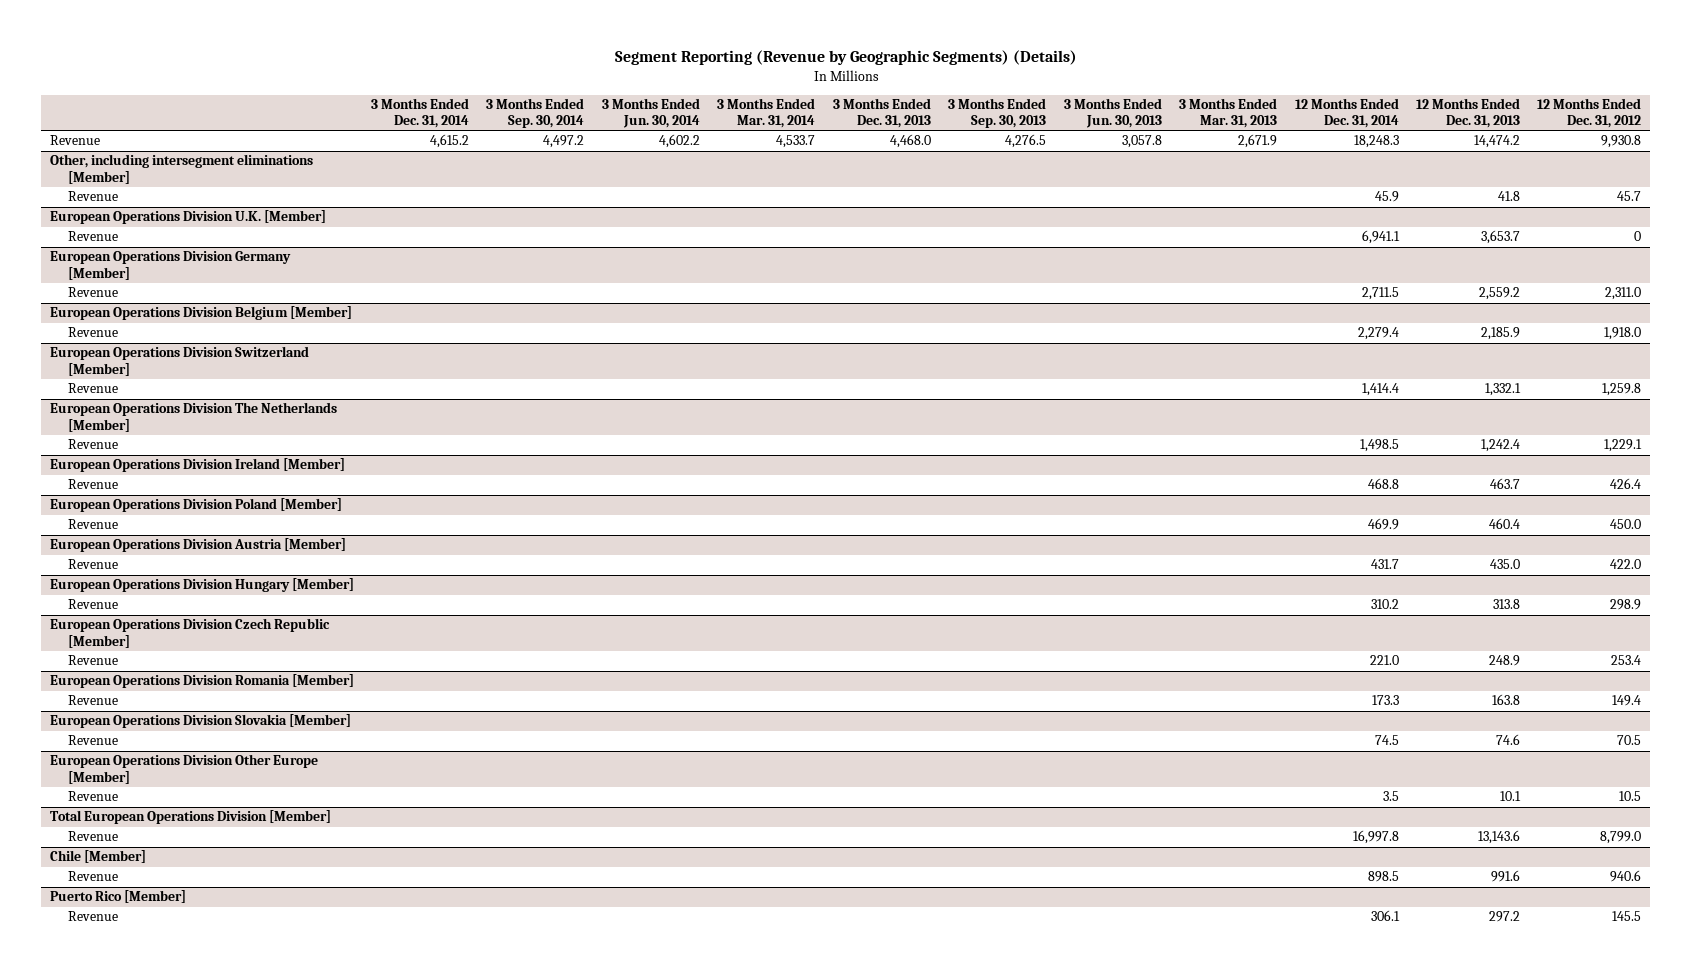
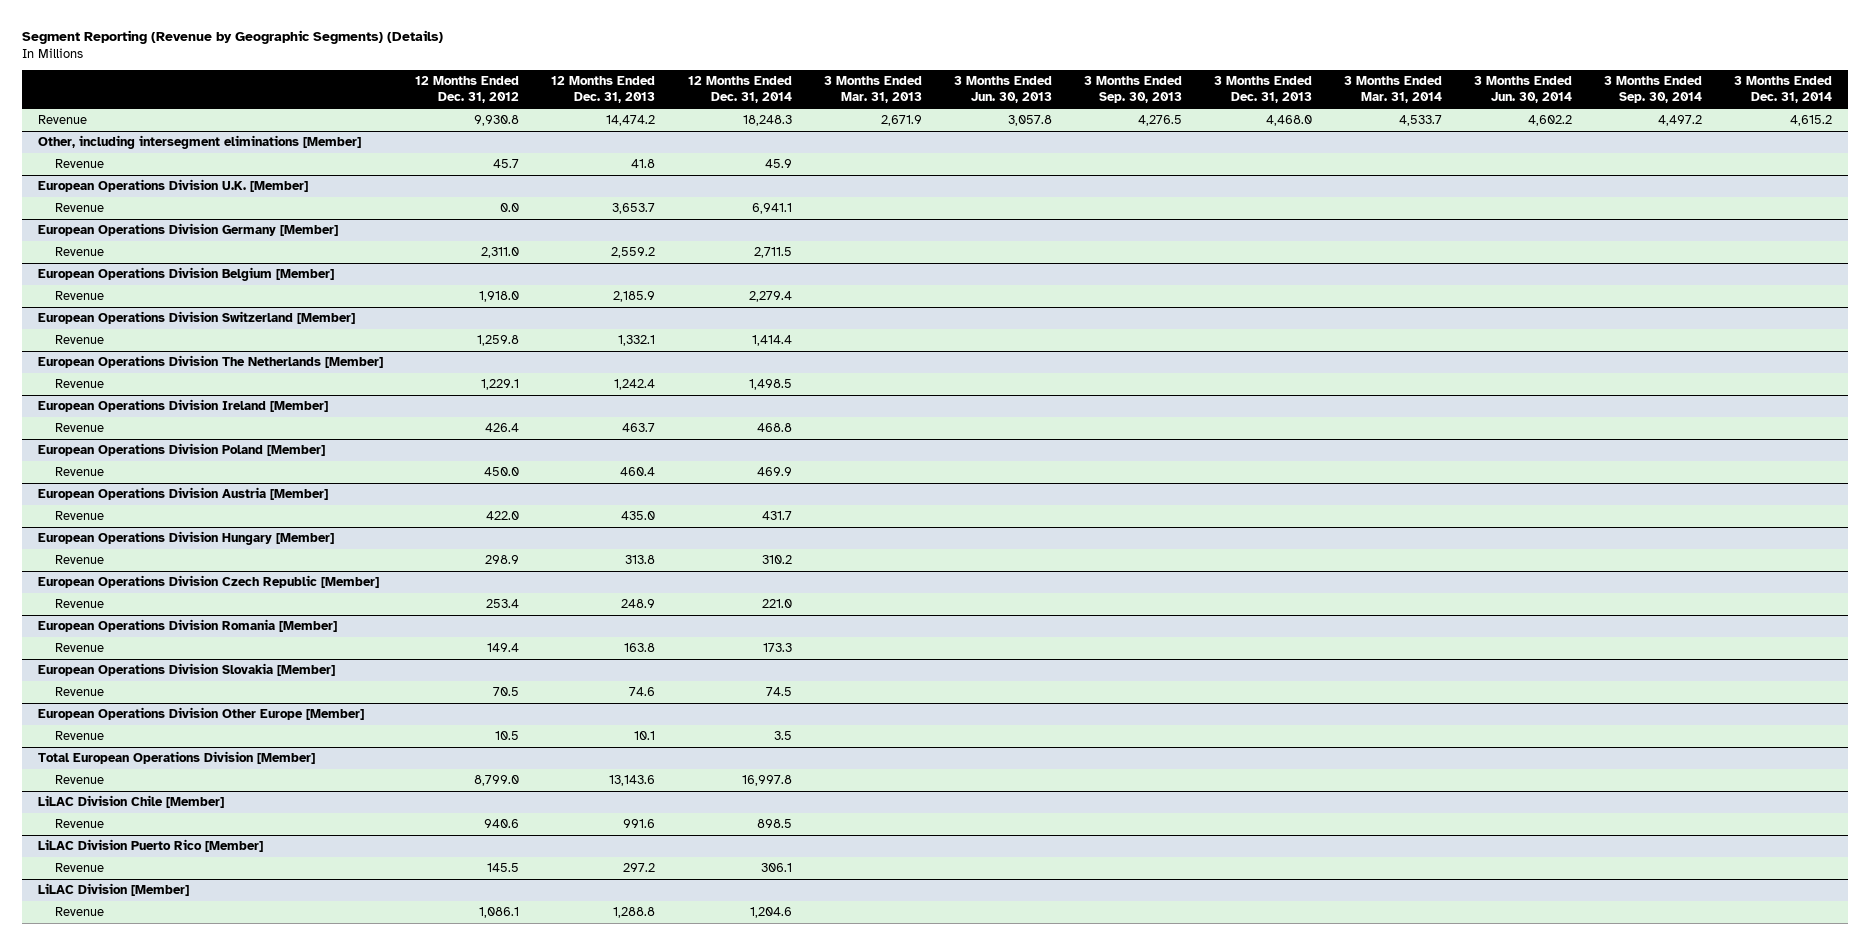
- | 3 Months Ended Dec. 31, 2014 | 3 Months Ended Sep. 30, 2014 | 3 Months Ended Jun. 30, 2014 | 3 Months Ended Mar. 31, 2014 | 3 Months Ended Dec. 31, 2013 | 3 Months Ended Sep. 30, 2013 | 3 Months Ended Jun. 30, 2013 | 3 Months Ended Mar. 31, 2013 | 12 Months Ended Dec. 31, 2014 | 12 Months Ended Dec. 31, 2013 | 12 Months Ended Dec. 31, 2012
+ | 12 Months Ended Dec. 31, 2012 | 12 Months Ended Dec. 31, 2013 | 12 Months Ended Dec. 31, 2014 | 3 Months Ended Mar. 31, 2013 | 3 Months Ended Jun. 30, 2013 | 3 Months Ended Sep. 30, 2013 | 3 Months Ended Dec. 31, 2013 | 3 Months Ended Mar. 31, 2014 | 3 Months Ended Jun. 30, 2014 | 3 Months Ended Sep. 30, 2014 | 3 Months Ended Dec. 31, 2014
@ European Operations Division U.K. [Member]
- Revenue | | | | | | | | | 6,941.1 | 3,653.7 | 0
+ Revenue | 0.0 | 3,653.7 | 6,941.1 | | | | | | | |
- Chile [Member]
+ LiLAC Division Chile [Member]
- Puerto Rico [Member]
+ LiLAC Division Puerto Rico [Member]
+ LiLAC Division [Member]
+ Revenue | 1,086.1 | 1,288.8 | 1,204.6 | | | | | | | |

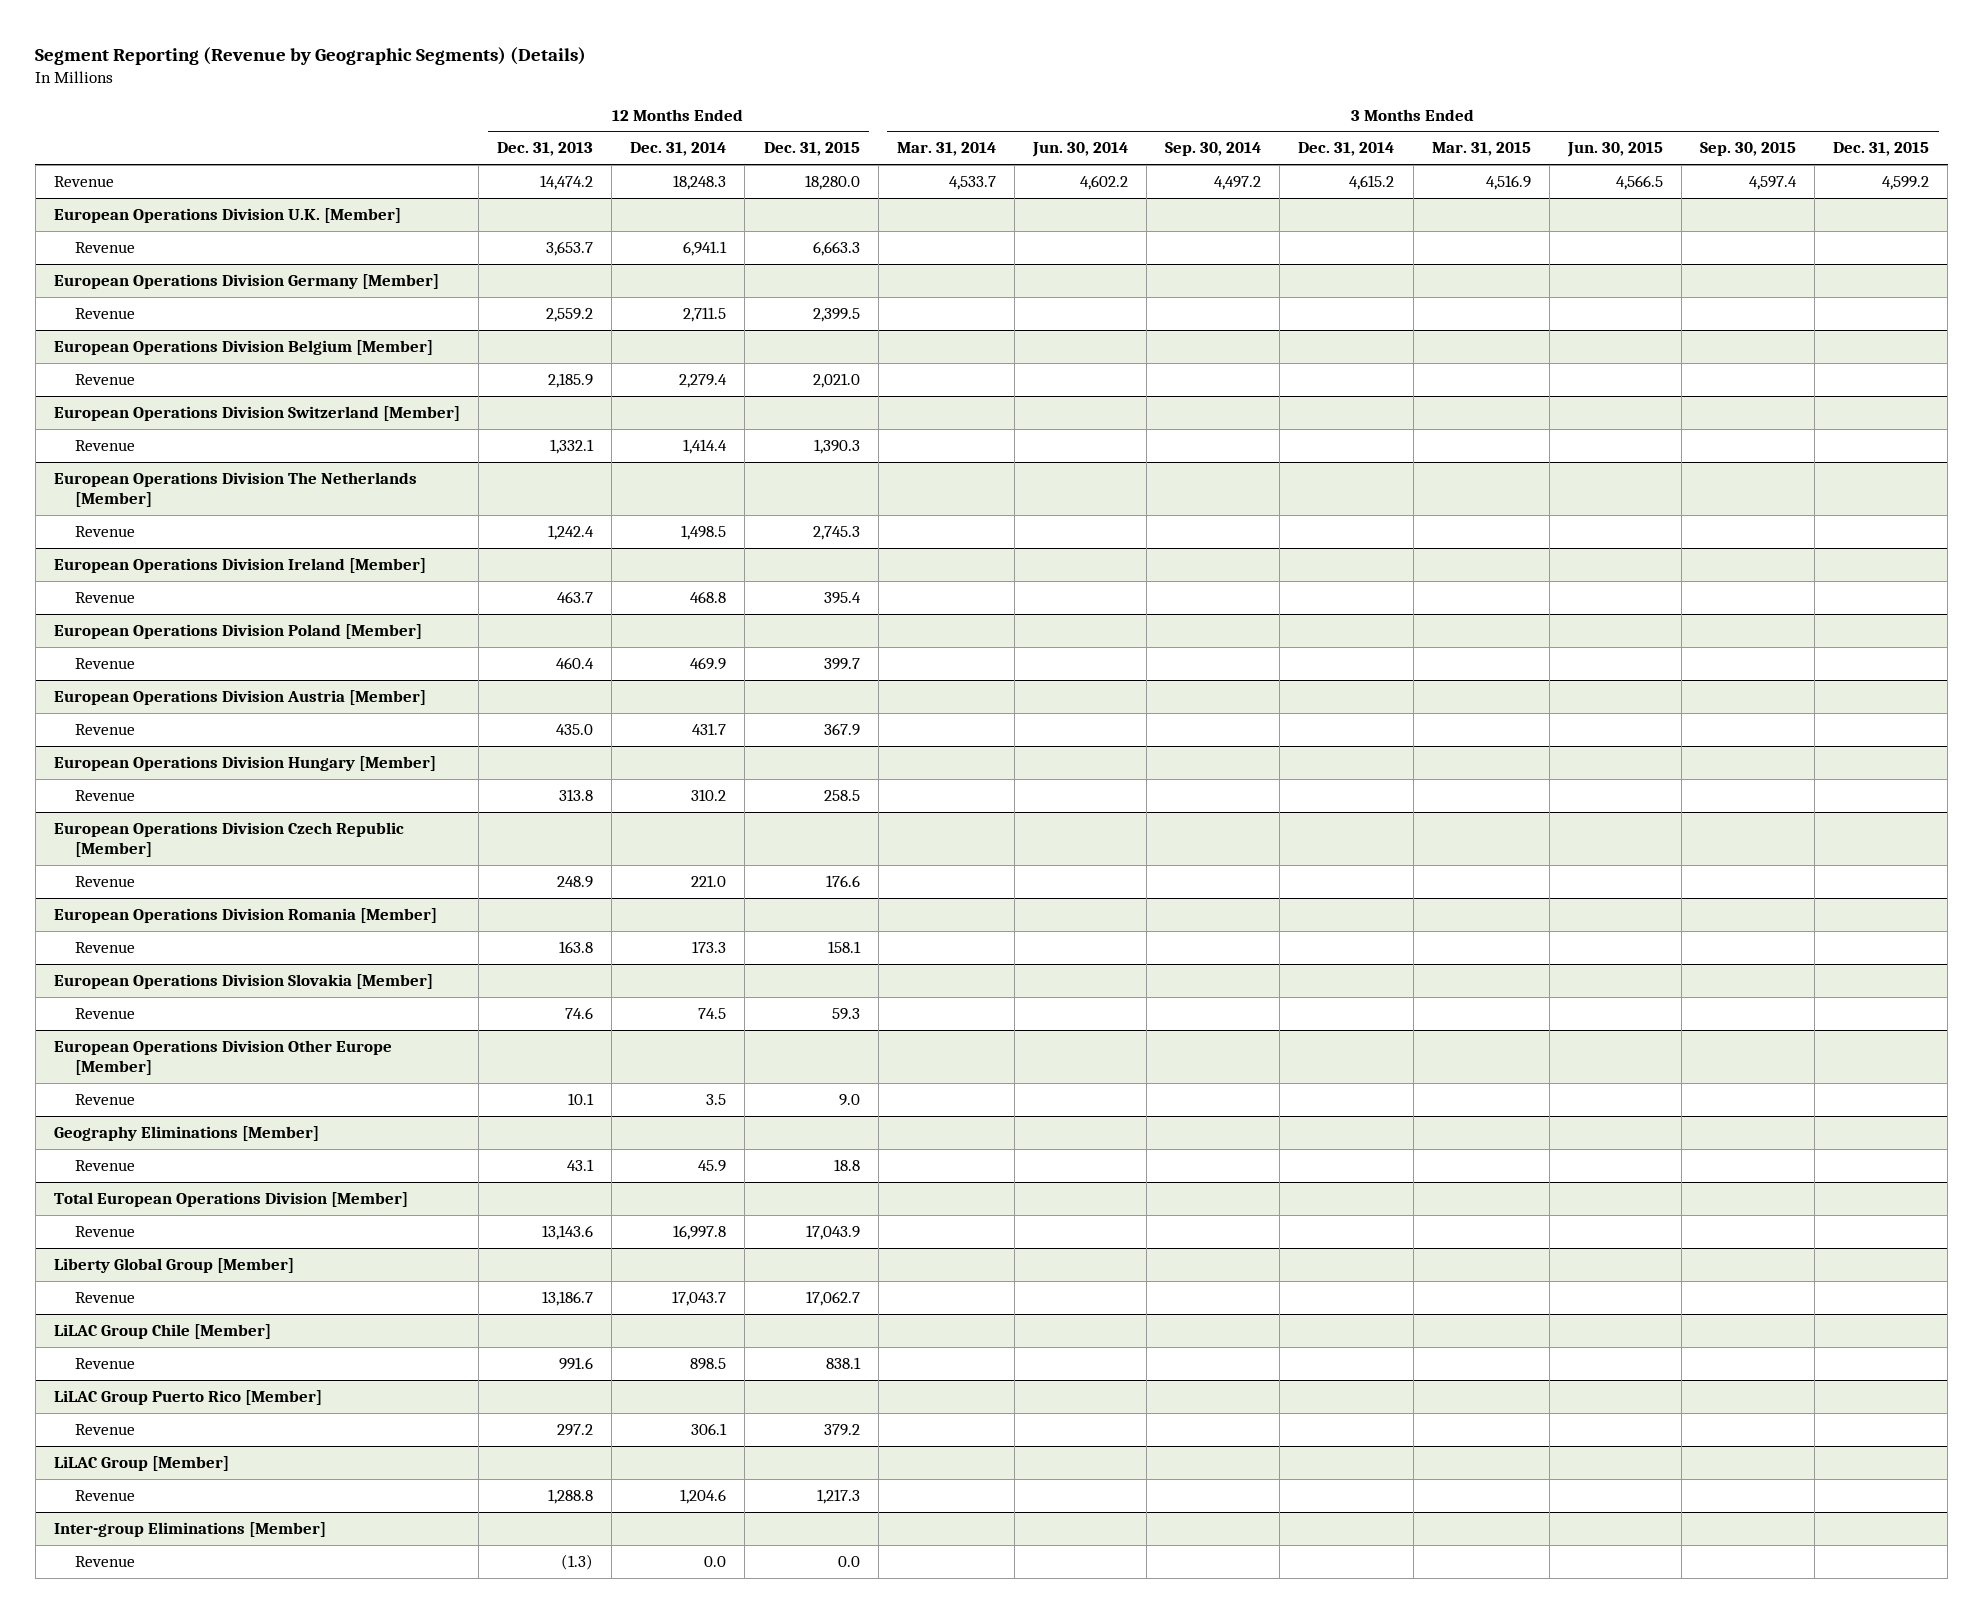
- | 12 Months Ended Dec. 31, 2012 | 12 Months Ended Dec. 31, 2013 | 12 Months Ended Dec. 31, 2014 | 3 Months Ended Mar. 31, 2013 | 3 Months Ended Jun. 30, 2013 | 3 Months Ended Sep. 30, 2013 | 3 Months Ended Dec. 31, 2013 | 3 Months Ended Mar. 31, 2014 | 3 Months Ended Jun. 30, 2014 | 3 Months Ended Sep. 30, 2014 | 3 Months Ended Dec. 31, 2014
+ | 12 Months Ended Dec. 31, 2013 | 12 Months Ended Dec. 31, 2014 | 12 Months Ended Dec. 31, 2015 | 3 Months Ended Mar. 31, 2014 | 3 Months Ended Jun. 30, 2014 | 3 Months Ended Sep. 30, 2014 | 3 Months Ended Dec. 31, 2014 | 3 Months Ended Mar. 31, 2015 | 3 Months Ended Jun. 30, 2015 | 3 Months Ended Sep. 30, 2015 | 3 Months Ended Dec. 31, 2015
- Other, including intersegment eliminations [Member]
- Revenue | 45.7 | 41.8 | 45.9 | | | | | | | |
+ Geography Eliminations [Member]
+ Revenue | 43.1 | 45.9 | 18.8 | | | | | | | |
- LiLAC Division Chile [Member]
+ Liberty Global Group [Member]
+ Revenue | 13,186.7 | 17,043.7 | 17,062.7 | | | | | | | |
+ LiLAC Group Chile [Member]
- LiLAC Division Puerto Rico [Member]
+ LiLAC Group Puerto Rico [Member]
- LiLAC Division [Member]
+ LiLAC Group [Member]
+ Inter-group Eliminations [Member]
+ Revenue | (1.3) | 0.0 | 0.0 | | | | | | | |

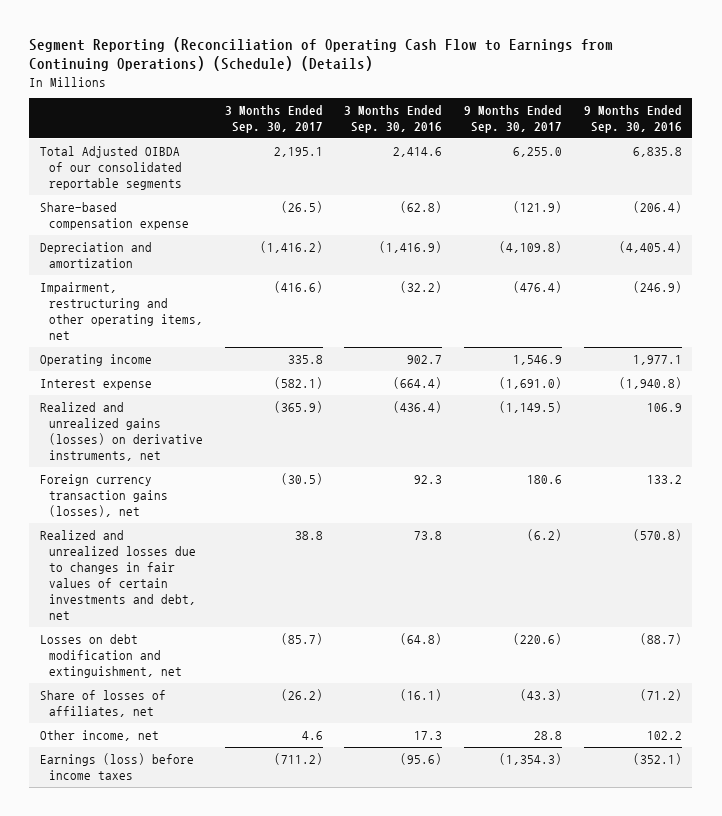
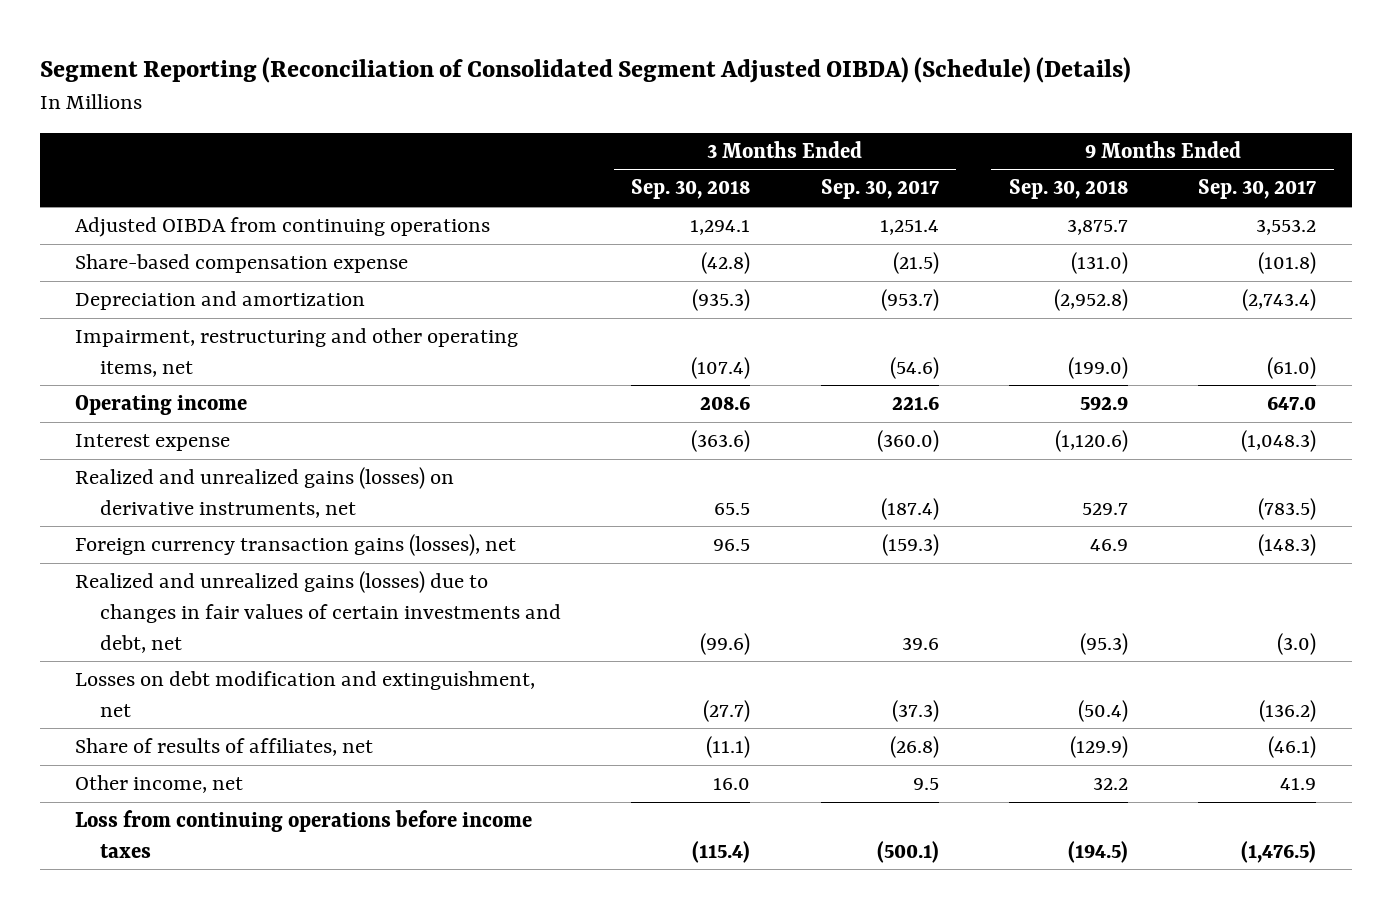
- Segment Reporting (Reconciliation of Operating Cash Flow to Earnings from Continuing Operations) (Schedule) (Details)
+ Segment Reporting (Reconciliation of Consolidated Segment Adjusted OIBDA) (Schedule) (Details)
- | 3 Months Ended Sep. 30, 2017 | 3 Months Ended Sep. 30, 2016 | 9 Months Ended Sep. 30, 2017 | 9 Months Ended Sep. 30, 2016
+ | 3 Months Ended Sep. 30, 2018 | 3 Months Ended Sep. 30, 2017 | 9 Months Ended Sep. 30, 2018 | 9 Months Ended Sep. 30, 2017
- Total Adjusted OIBDA of our consolidated reportable segments | 2,195.1 | 2,414.6 | 6,255.0 | 6,835.8
- Share-based compensation expense | (26.5) | (62.8) | (121.9) | (206.4)
- Depreciation and amortization | (1,416.2) | (1,416.9) | (4,109.8) | (4,405.4)
- Impairment, restructuring and other operating items, net | (416.6) | (32.2) | (476.4) | (246.9)
- Operating income | 335.8 | 902.7 | 1,546.9 | 1,977.1
- Interest expense | (582.1) | (664.4) | (1,691.0) | (1,940.8)
- Realized and unrealized gains (losses) on derivative instruments, net | (365.9) | (436.4) | (1,149.5) | 106.9
- Foreign currency transaction gains (losses), net | (30.5) | 92.3 | 180.6 | 133.2
- Realized and unrealized losses due to changes in fair values of certain investments and debt, net | 38.8 | 73.8 | (6.2) | (570.8)
- Losses on debt modification and extinguishment, net | (85.7) | (64.8) | (220.6) | (88.7)
- Share of losses of affiliates, net | (26.2) | (16.1) | (43.3) | (71.2)
- Other income, net | 4.6 | 17.3 | 28.8 | 102.2
- Earnings (loss) before income taxes | (711.2) | (95.6) | (1,354.3) | (352.1)
+ Adjusted OIBDA from continuing operations | 1,294.1 | 1,251.4 | 3,875.7 | 3,553.2
+ Share-based compensation expense | (42.8) | (21.5) | (131.0) | (101.8)
+ Depreciation and amortization | (935.3) | (953.7) | (2,952.8) | (2,743.4)
+ Impairment, restructuring and other operating items, net | (107.4) | (54.6) | (199.0) | (61.0)
+ Operating income | 208.6 | 221.6 | 592.9 | 647.0
+ Interest expense | (363.6) | (360.0) | (1,120.6) | (1,048.3)
+ Realized and unrealized gains (losses) on derivative instruments, net | 65.5 | (187.4) | 529.7 | (783.5)
+ Foreign currency transaction gains (losses), net | 96.5 | (159.3) | 46.9 | (148.3)
+ Realized and unrealized gains (losses) due to changes in fair values of certain investments and debt, net | (99.6) | 39.6 | (95.3) | (3.0)
+ Losses on debt modification and extinguishment, net | (27.7) | (37.3) | (50.4) | (136.2)
+ Share of results of affiliates, net | (11.1) | (26.8) | (129.9) | (46.1)
+ Other income, net | 16.0 | 9.5 | 32.2 | 41.9
+ Loss from continuing operations before income taxes | (115.4) | (500.1) | (194.5) | (1,476.5)

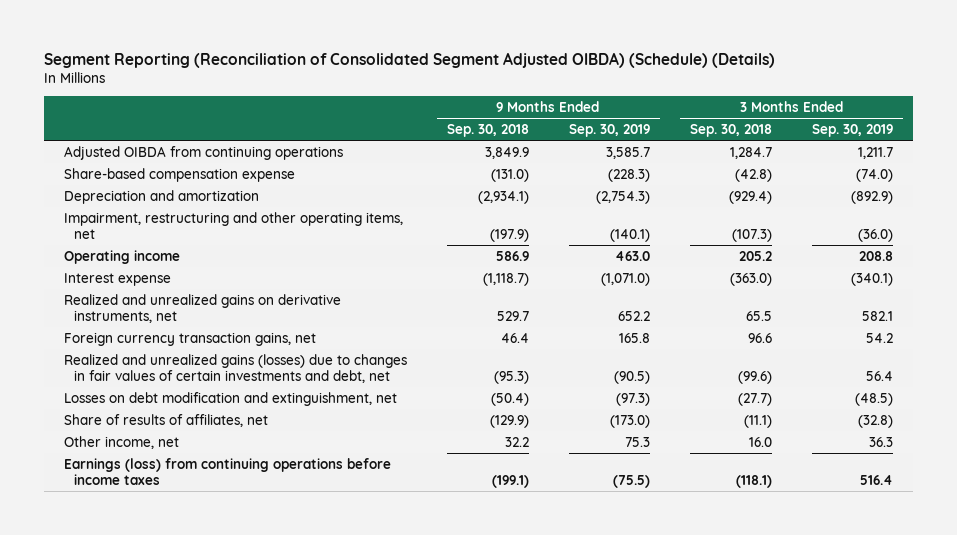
- | 3 Months Ended Sep. 30, 2018 | 3 Months Ended Sep. 30, 2017 | 9 Months Ended Sep. 30, 2018 | 9 Months Ended Sep. 30, 2017
+ | 9 Months Ended Sep. 30, 2018 | 9 Months Ended Sep. 30, 2019 | 3 Months Ended Sep. 30, 2018 | 3 Months Ended Sep. 30, 2019
- Adjusted OIBDA from continuing operations | 1,294.1 | 1,251.4 | 3,875.7 | 3,553.2
+ Adjusted OIBDA from continuing operations | 3,849.9 | 3,585.7 | 1,284.7 | 1,211.7
- Depreciation and amortization | (935.3) | (953.7) | (2,952.8) | (2,743.4)
- Impairment, restructuring and other operating items, net | (107.4) | (54.6) | (199.0) | (61.0)
- Operating income | 208.6 | 221.6 | 592.9 | 647.0
- Interest expense | (363.6) | (360.0) | (1,120.6) | (1,048.3)
- Realized and unrealized gains (losses) on derivative instruments, net | 65.5 | (187.4) | 529.7 | (783.5)
- Foreign currency transaction gains (losses), net | 96.5 | (159.3) | 46.9 | (148.3)
+ Depreciation and amortization | (2,934.1) | (2,754.3) | (929.4) | (892.9)
+ Impairment, restructuring and other operating items, net | (197.9) | (140.1) | (107.3) | (36.0)
+ Operating income | 586.9 | 463.0 | 205.2 | 208.8
+ Interest expense | (1,118.7) | (1,071.0) | (363.0) | (340.1)
+ Realized and unrealized gains on derivative instruments, net | 529.7 | 652.2 | 65.5 | 582.1
+ Foreign currency transaction gains, net | 46.4 | 165.8 | 96.6 | 54.2
- Loss from continuing operations before income taxes | (115.4) | (500.1) | (194.5) | (1,476.5)
+ Earnings (loss) from continuing operations before income taxes | (199.1) | (75.5) | (118.1) | 516.4

